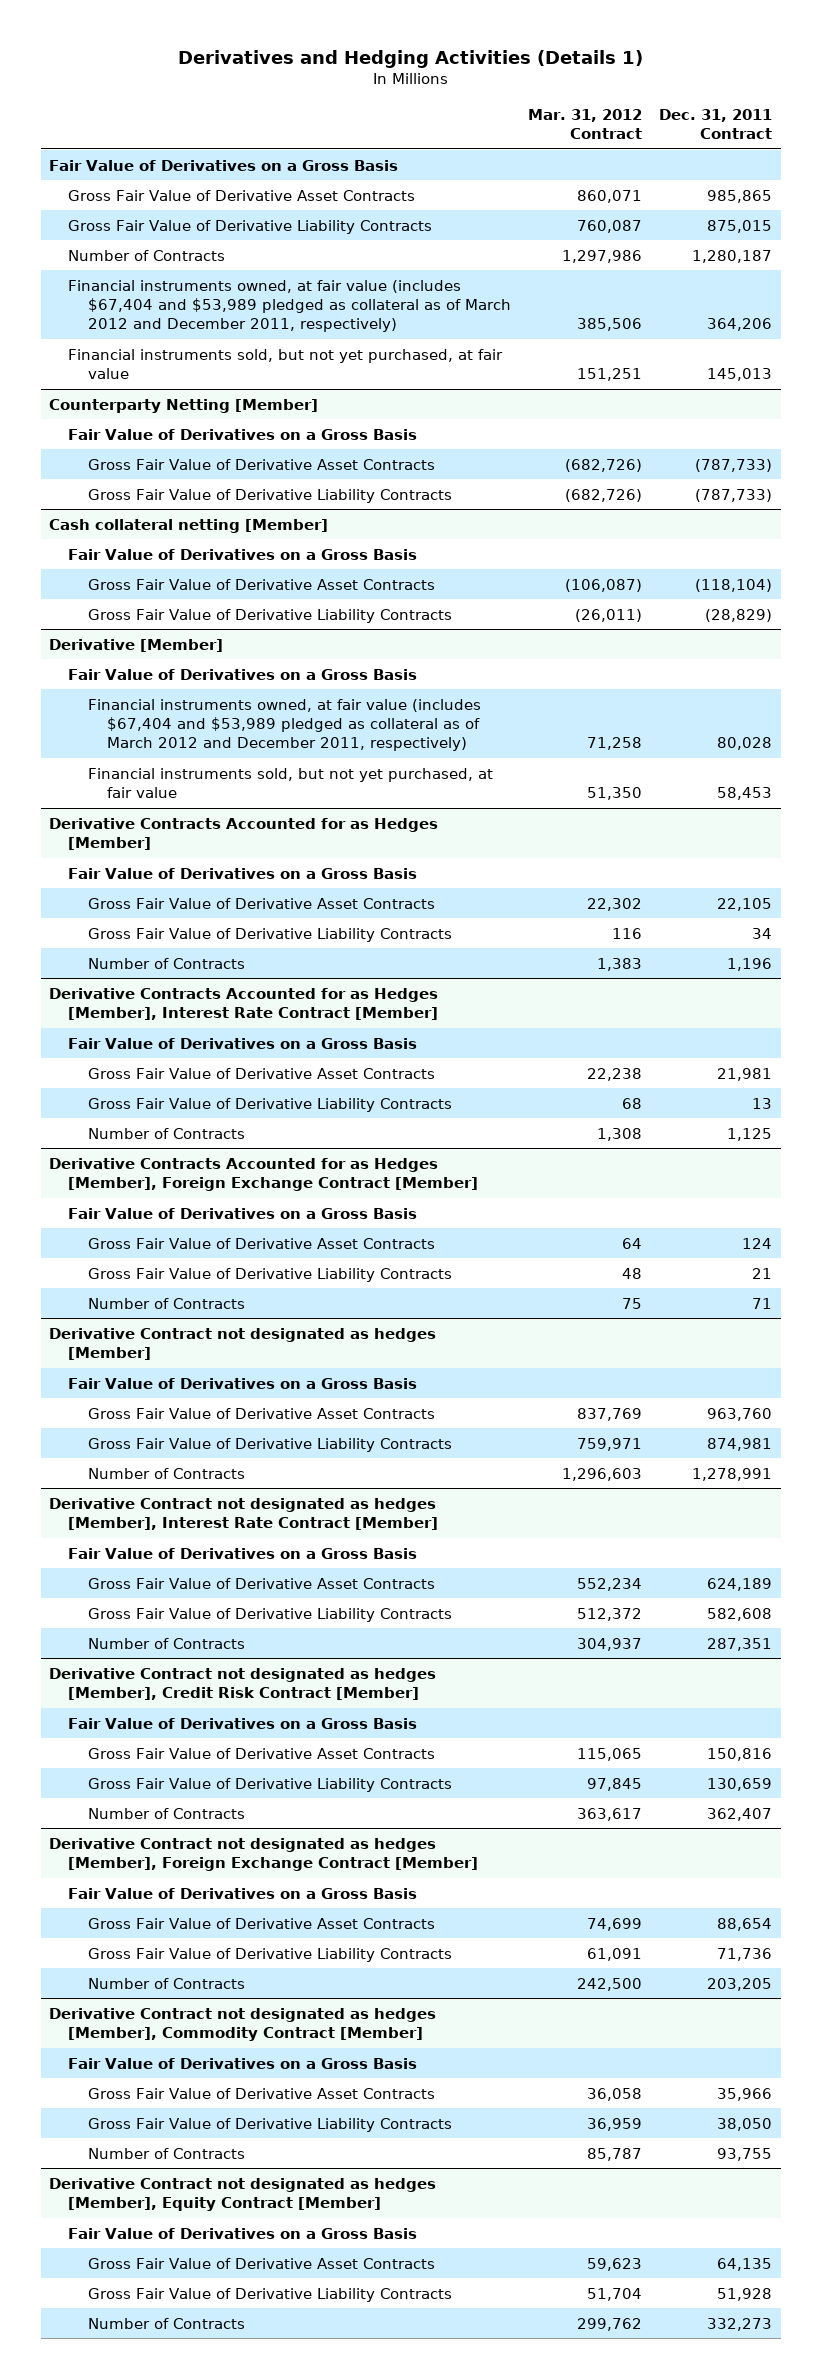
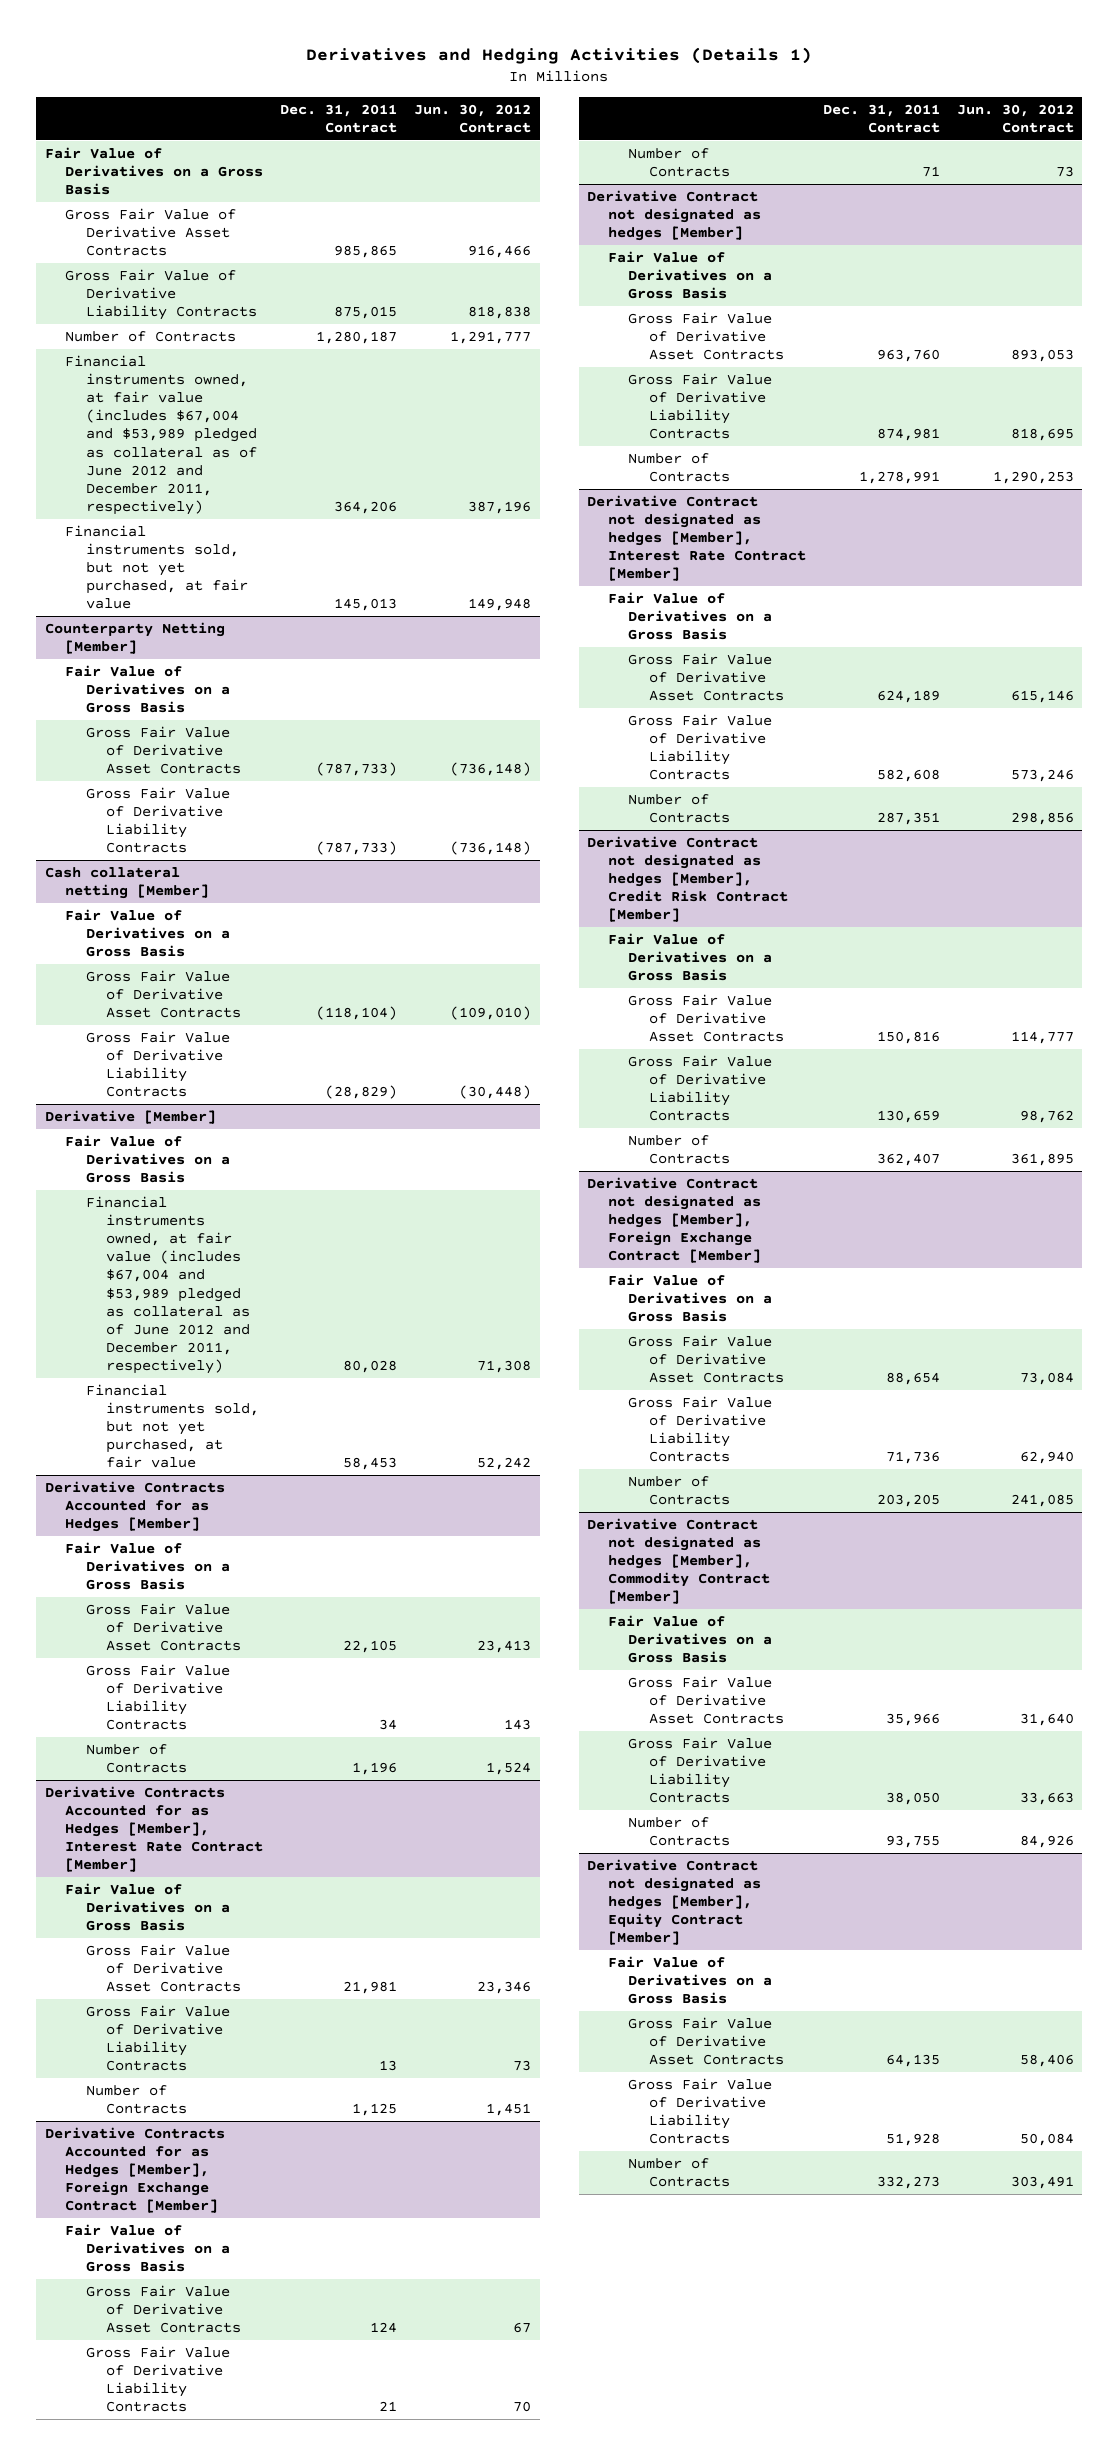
- | Mar. 31, 2012 Contract | Dec. 31, 2011 Contract
+ | Dec. 31, 2011 Contract | Jun. 30, 2012 Contract
- Financial instruments owned, at fair value (includes $67,404 and $53,989 pledged as collateral as of March 2012 and December 2011, respectively) | 385,506 | 364,206
+ Financial instruments owned, at fair value (includes $67,004 and $53,989 pledged as collateral as of June 2012 and December 2011, respectively) | 364,206 | 387,196
@ Derivative [Member]
- Financial instruments owned, at fair value (includes $67,404 and $53,989 pledged as collateral as of March 2012 and December 2011, respectively) | 71,258 | 80,028
+ Financial instruments owned, at fair value (includes $67,004 and $53,989 pledged as collateral as of June 2012 and December 2011, respectively) | 80,028 | 71,308

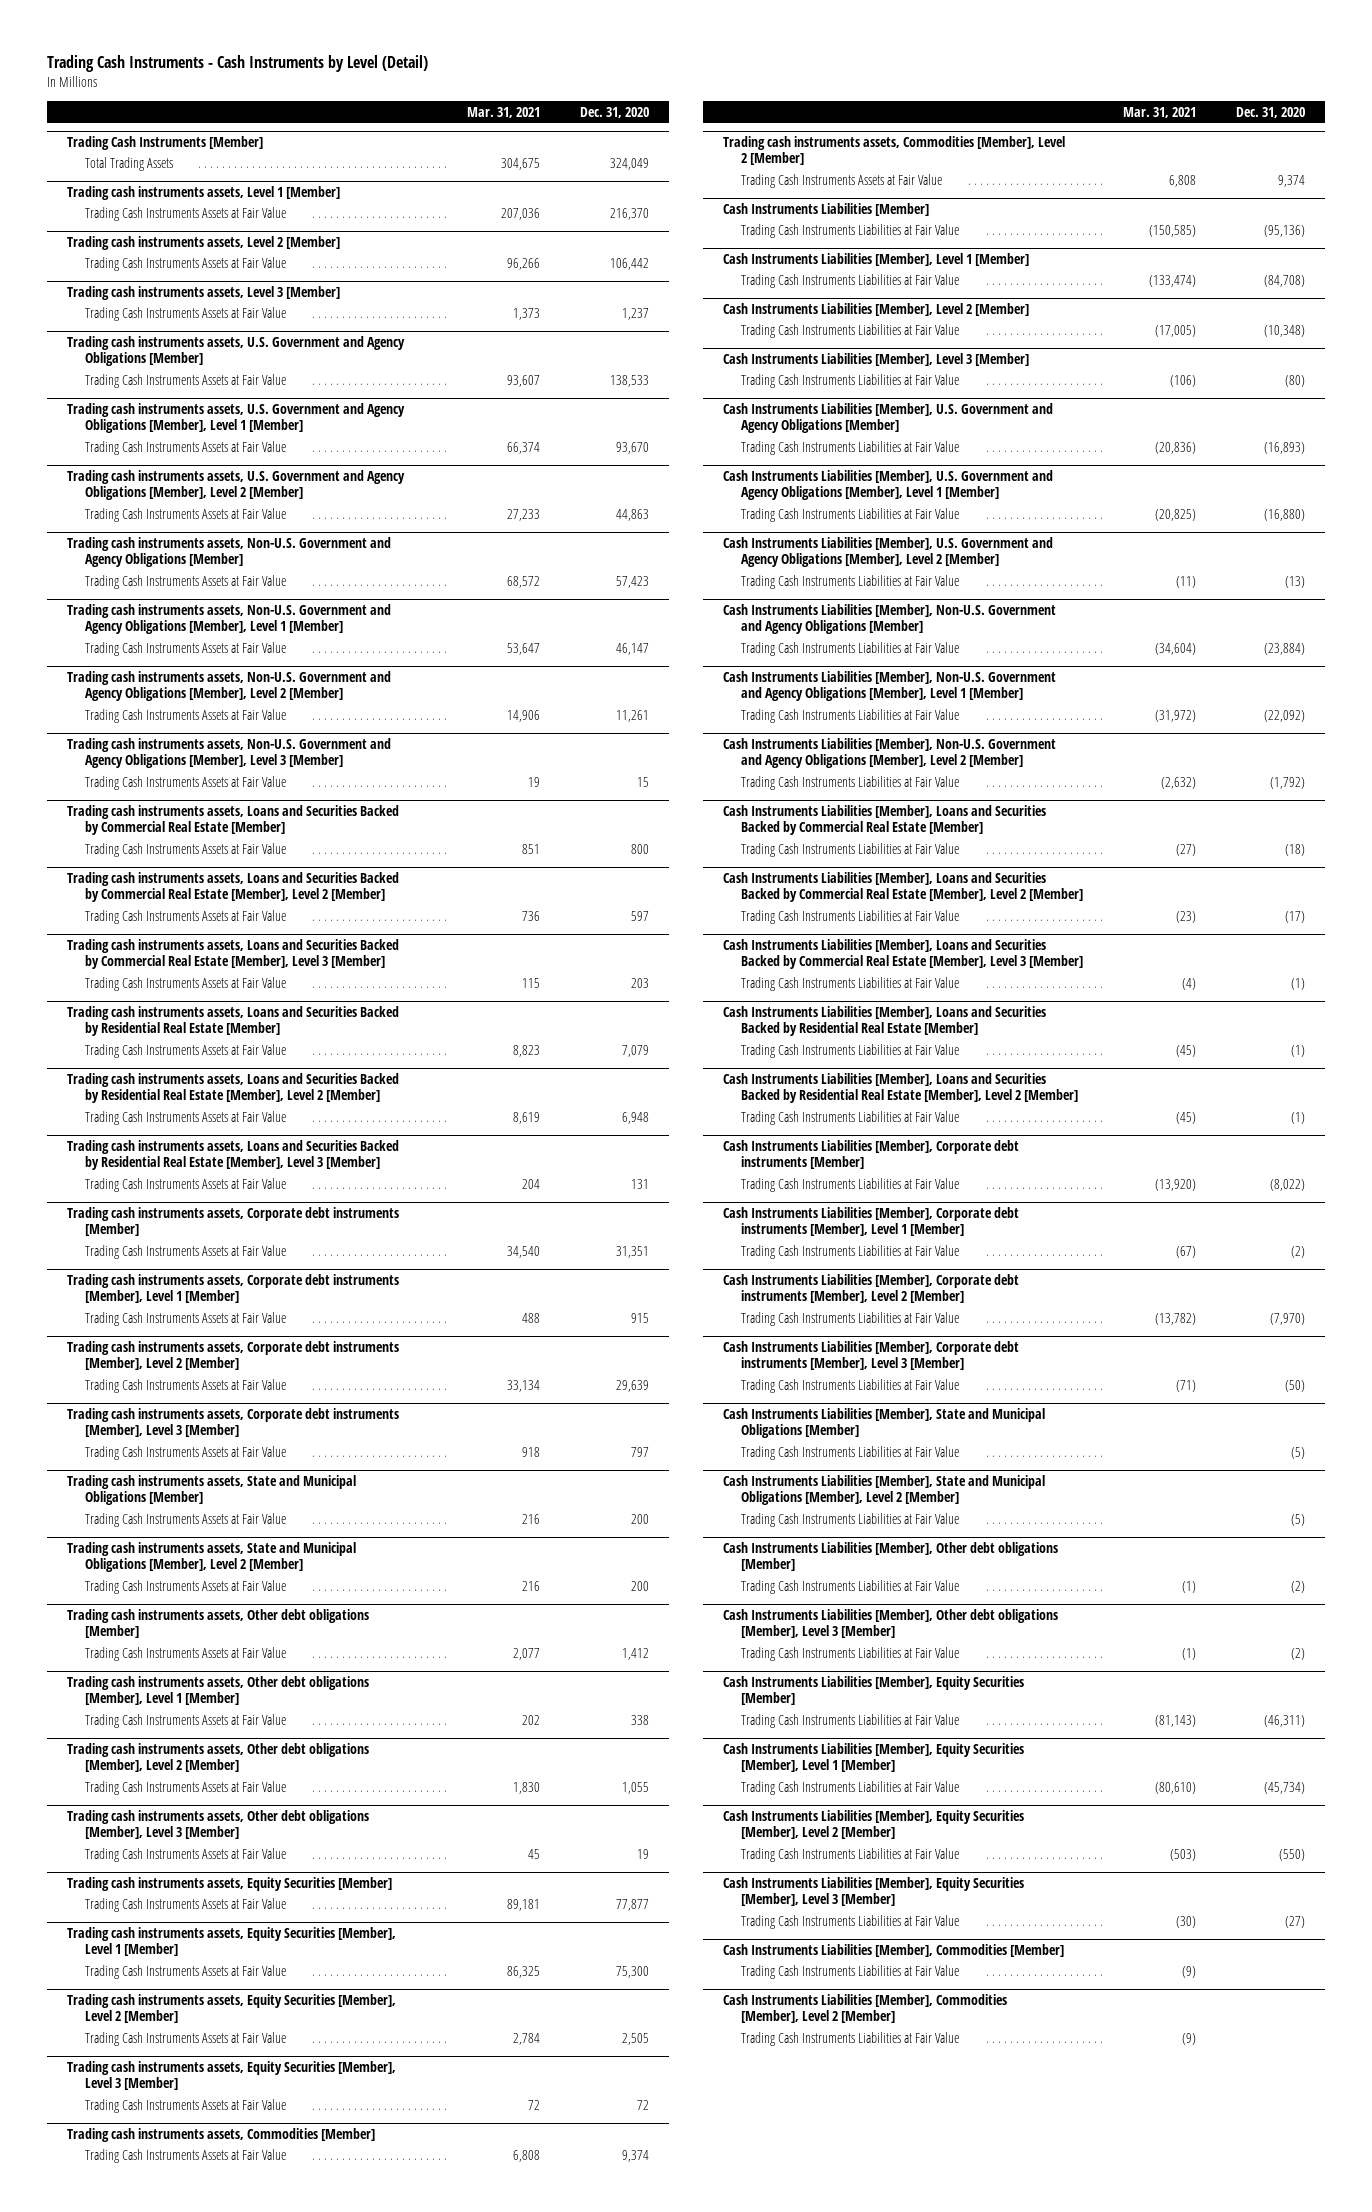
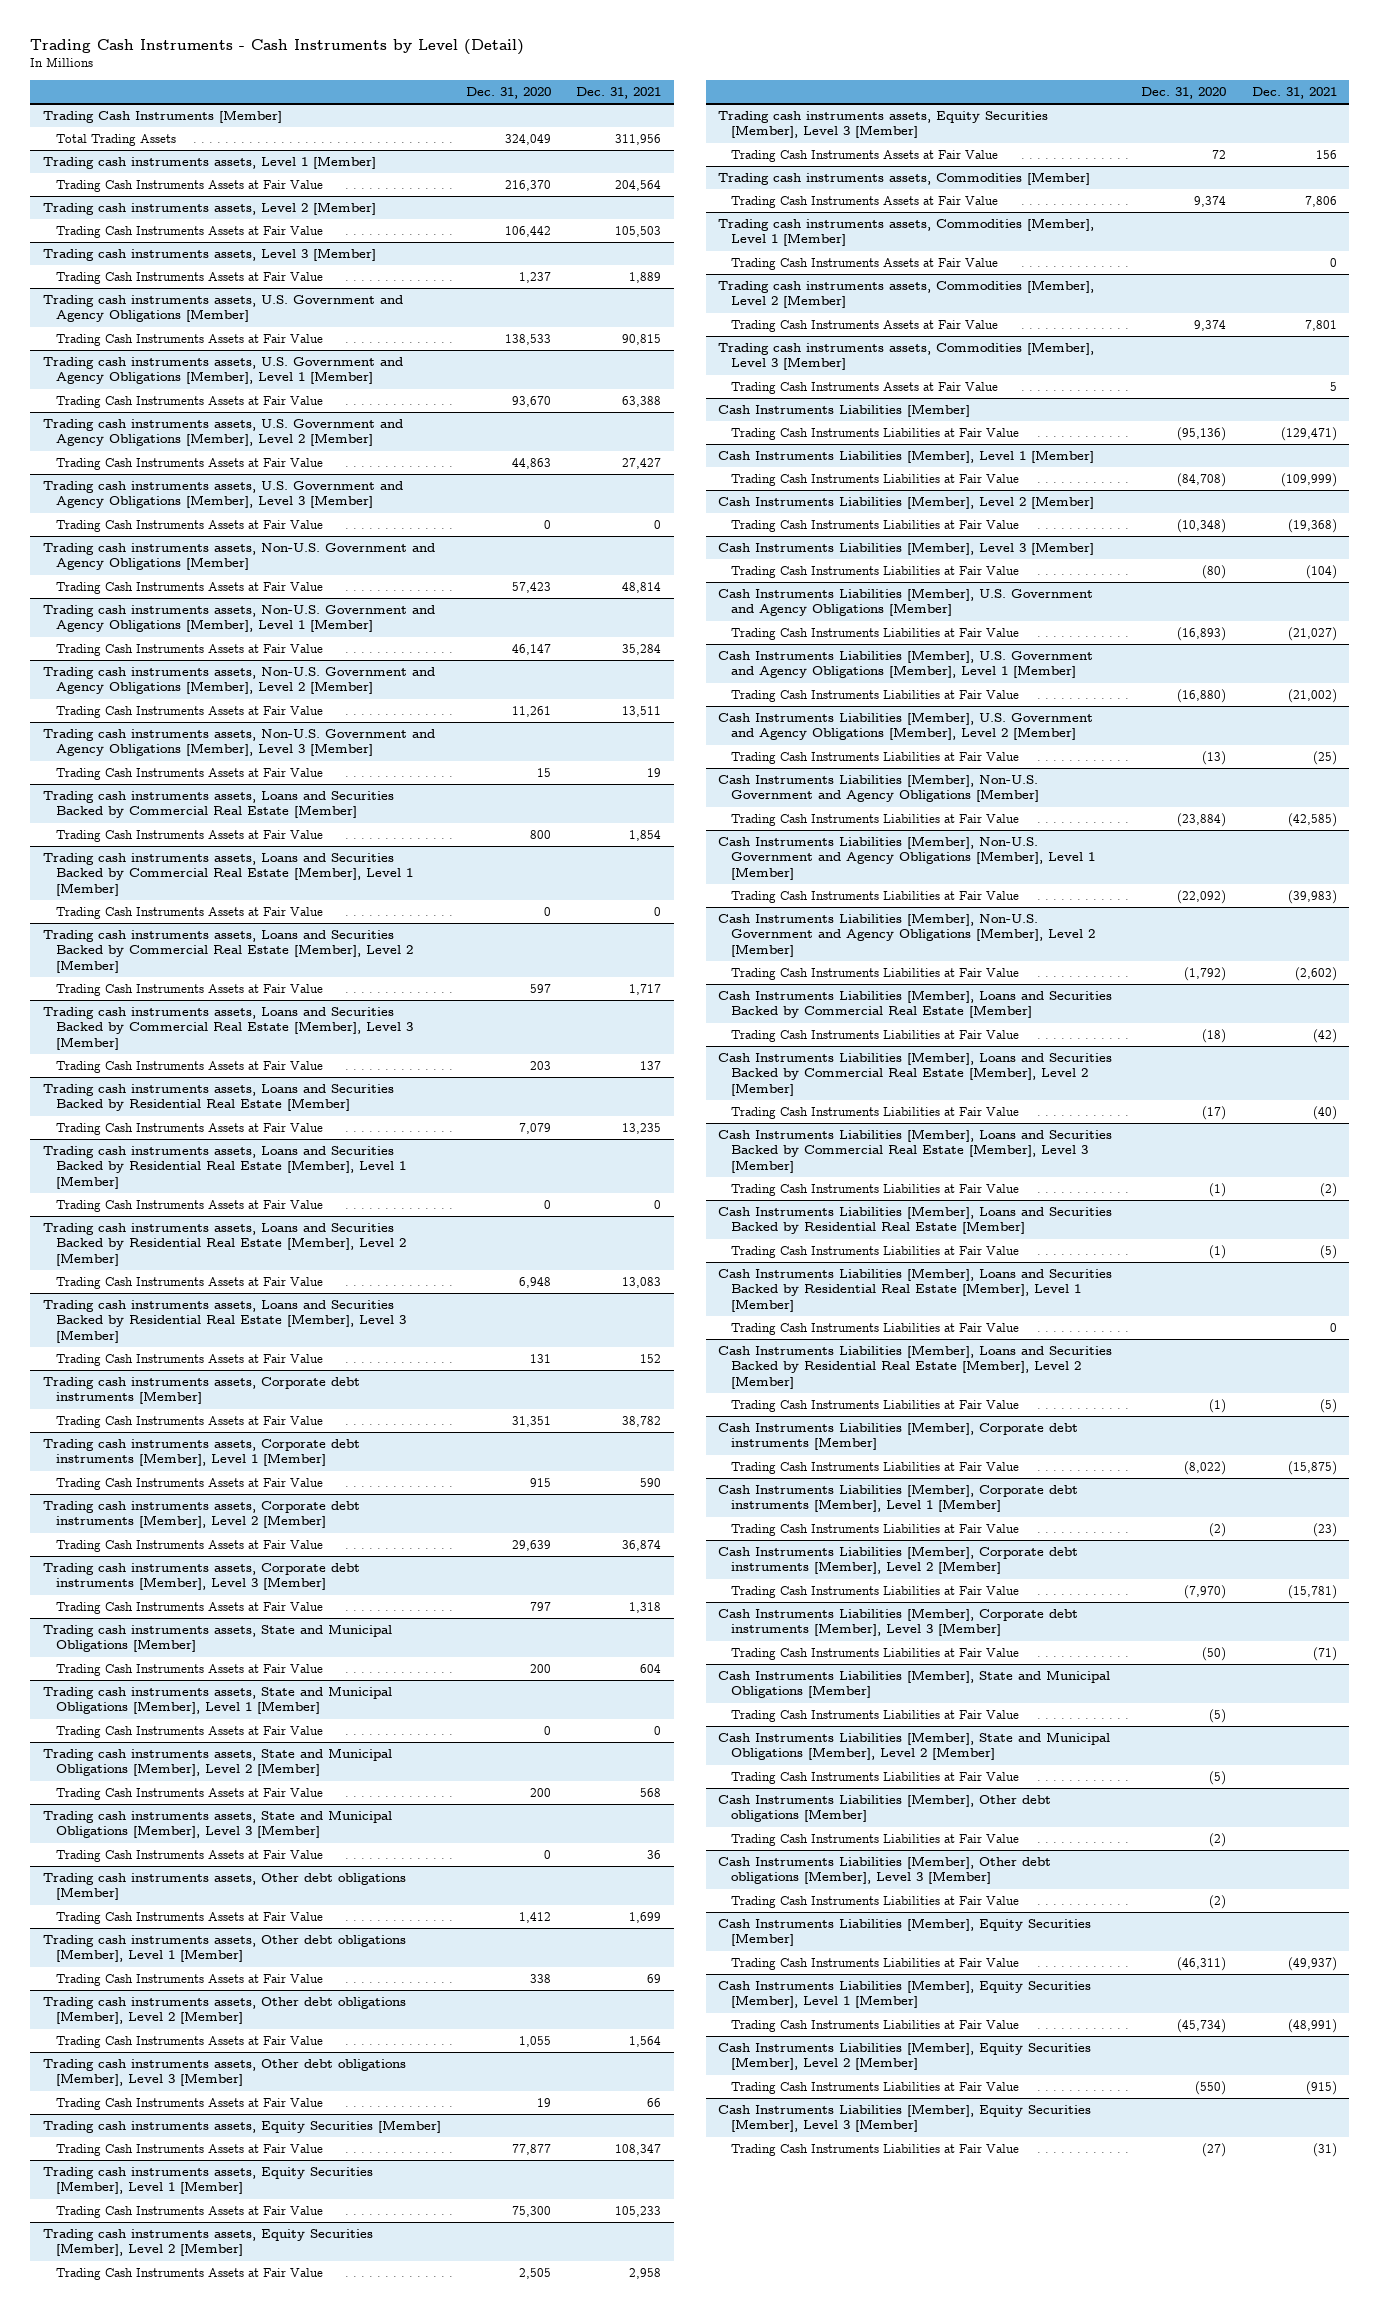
- | Mar. 31, 2021 | Dec. 31, 2020
+ | Dec. 31, 2020 | Dec. 31, 2021
+ Trading cash instruments assets, U.S. Government and Agency Obligations [Member], Level 3 [Member]
+ Trading Cash Instruments Assets at Fair Value | 0 | 0
+ Trading cash instruments assets, Loans and Securities Backed by Commercial Real Estate [Member], Level 1 [Member]
+ Trading Cash Instruments Assets at Fair Value | 0 | 0
+ Trading cash instruments assets, Loans and Securities Backed by Residential Real Estate [Member], Level 1 [Member]
+ Trading Cash Instruments Assets at Fair Value | 0 | 0
+ Trading cash instruments assets, State and Municipal Obligations [Member], Level 1 [Member]
+ Trading Cash Instruments Assets at Fair Value | 0 | 0
+ Trading cash instruments assets, State and Municipal Obligations [Member], Level 3 [Member]
+ Trading Cash Instruments Assets at Fair Value | 0 | 36
+ Trading cash instruments assets, Commodities [Member], Level 1 [Member]
+ Trading Cash Instruments Assets at Fair Value | | 0
+ Trading cash instruments assets, Commodities [Member], Level 3 [Member]
+ Trading Cash Instruments Assets at Fair Value | | 5
+ Cash Instruments Liabilities [Member], Loans and Securities Backed by Residential Real Estate [Member], Level 1 [Member]
+ Trading Cash Instruments Liabilities at Fair Value | | 0
- Cash Instruments Liabilities [Member], Commodities [Member]
- Trading Cash Instruments Liabilities at Fair Value | (9) |
- Cash Instruments Liabilities [Member], Commodities [Member], Level 2 [Member]
- Trading Cash Instruments Liabilities at Fair Value | (9) |

